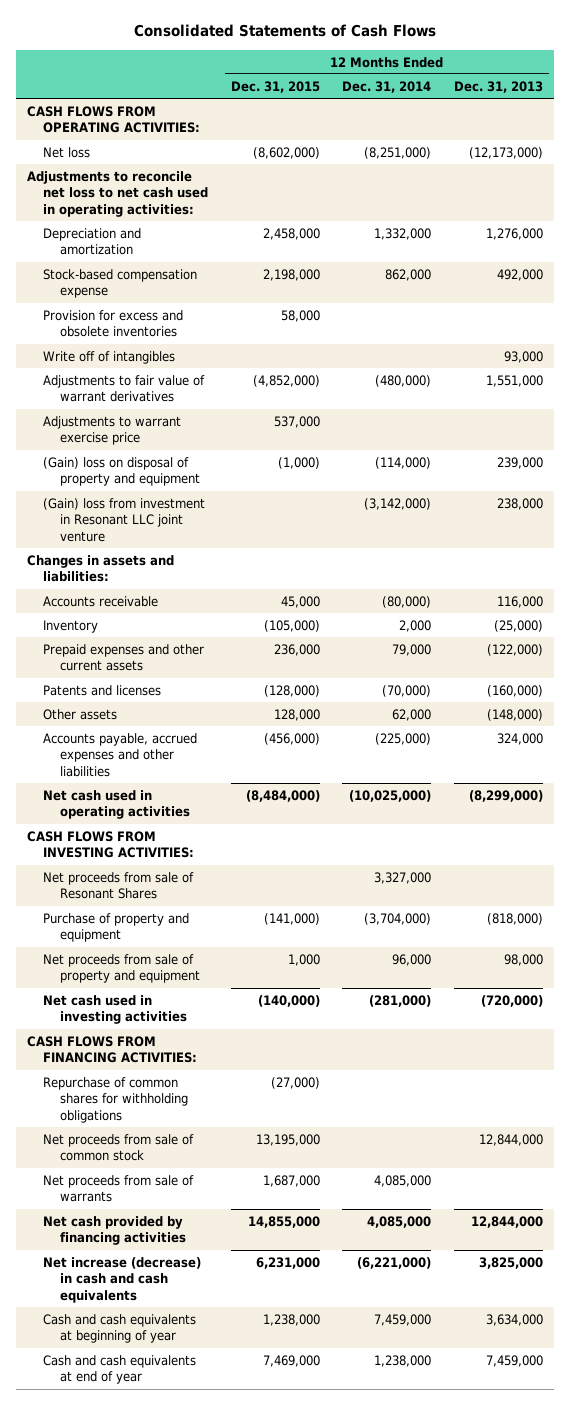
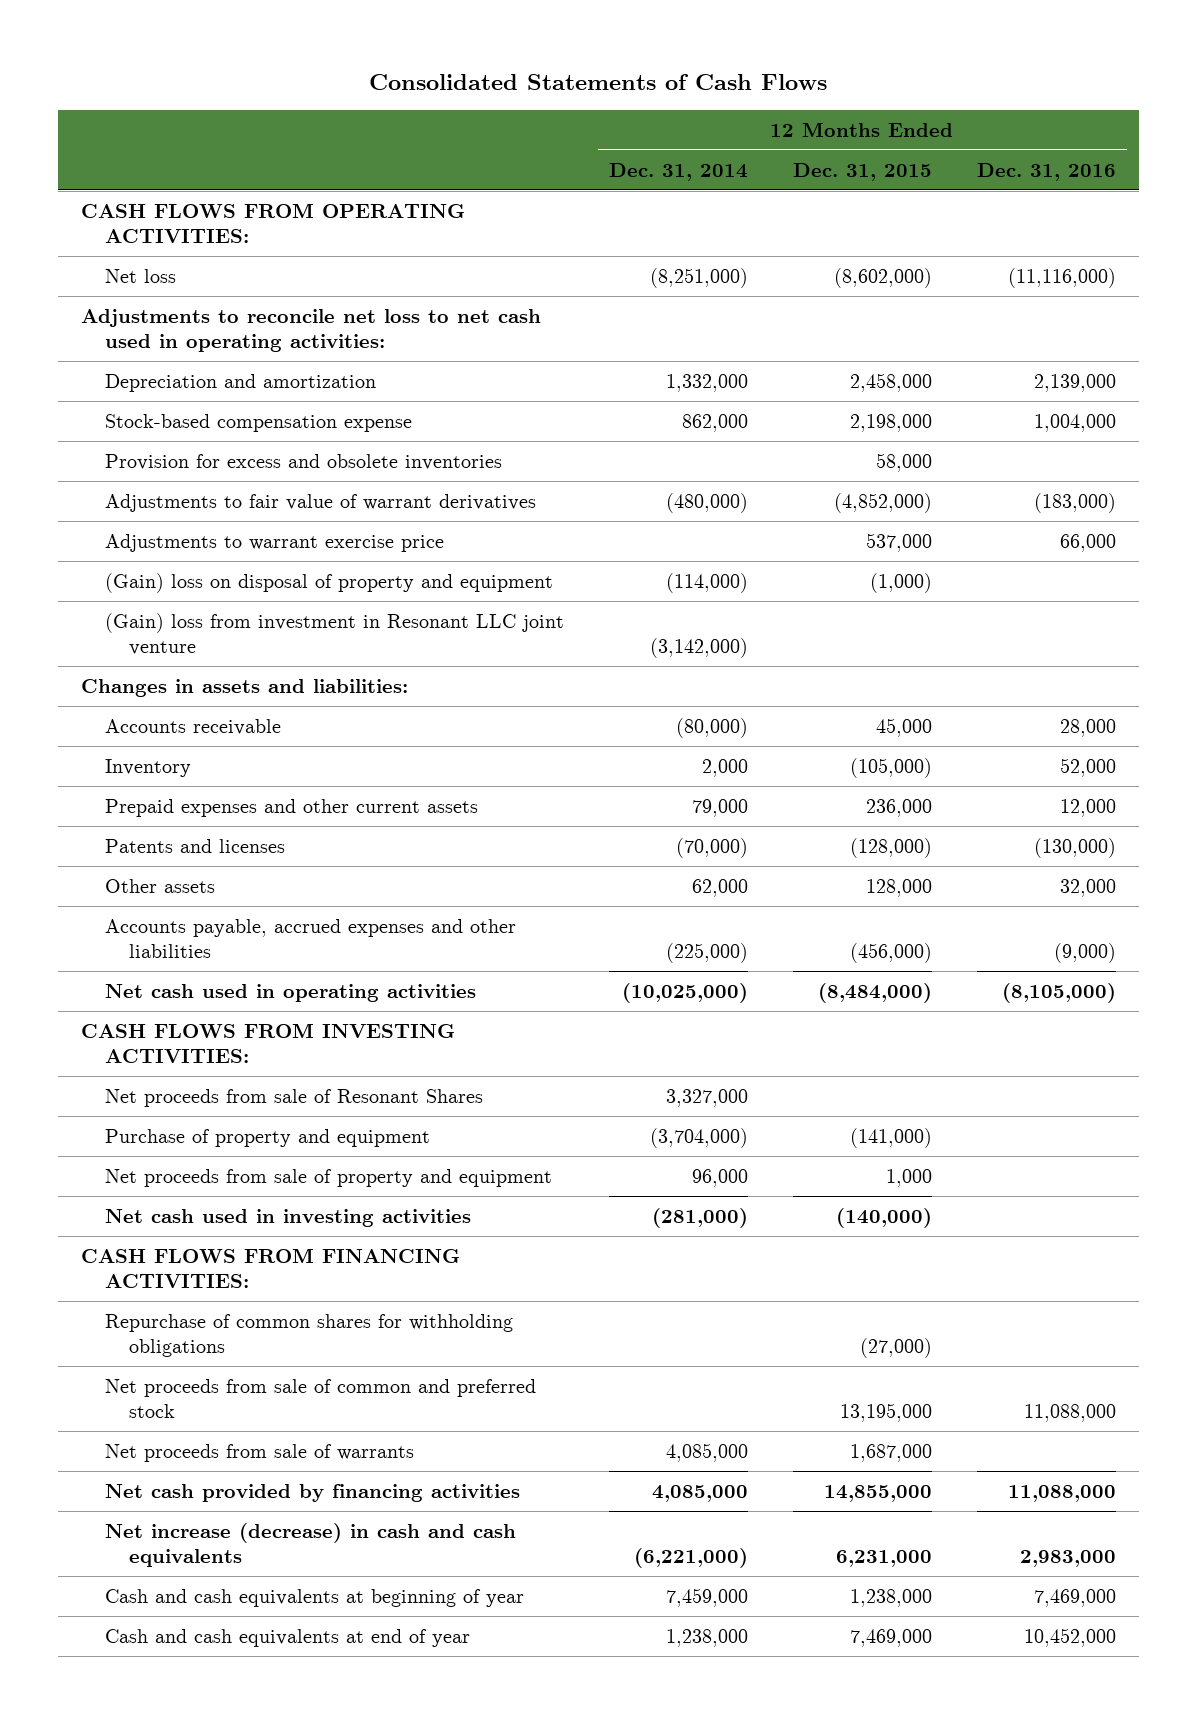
- | 12 Months Ended Dec. 31, 2015 | 12 Months Ended Dec. 31, 2014 | 12 Months Ended Dec. 31, 2013
+ | 12 Months Ended Dec. 31, 2014 | 12 Months Ended Dec. 31, 2015 | 12 Months Ended Dec. 31, 2016
- Write off of intangibles | | | 93,000
- Net proceeds from sale of common stock | 13,195,000 | | 12,844,000
+ Net proceeds from sale of common and preferred stock | | 13,195,000 | 11,088,000

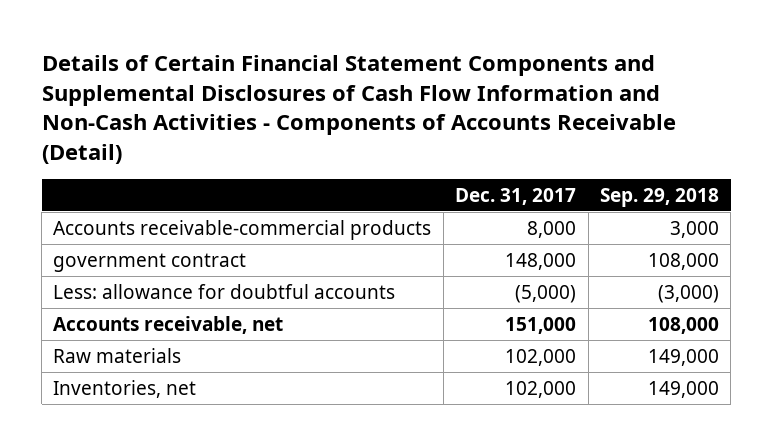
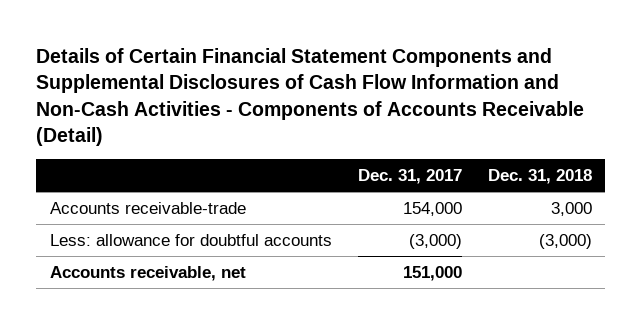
- | Dec. 31, 2017 | Sep. 29, 2018
+ | Dec. 31, 2017 | Dec. 31, 2018
- Accounts receivable-commercial products | 8,000 | 3,000
- government contract | 148,000 | 108,000
- Less: allowance for doubtful accounts | (5,000) | (3,000)
+ Accounts receivable-trade | 154,000 | 3,000
+ Less: allowance for doubtful accounts | (3,000) | (3,000)
- Raw materials | 102,000 | 149,000
- Inventories, net | 102,000 | 149,000

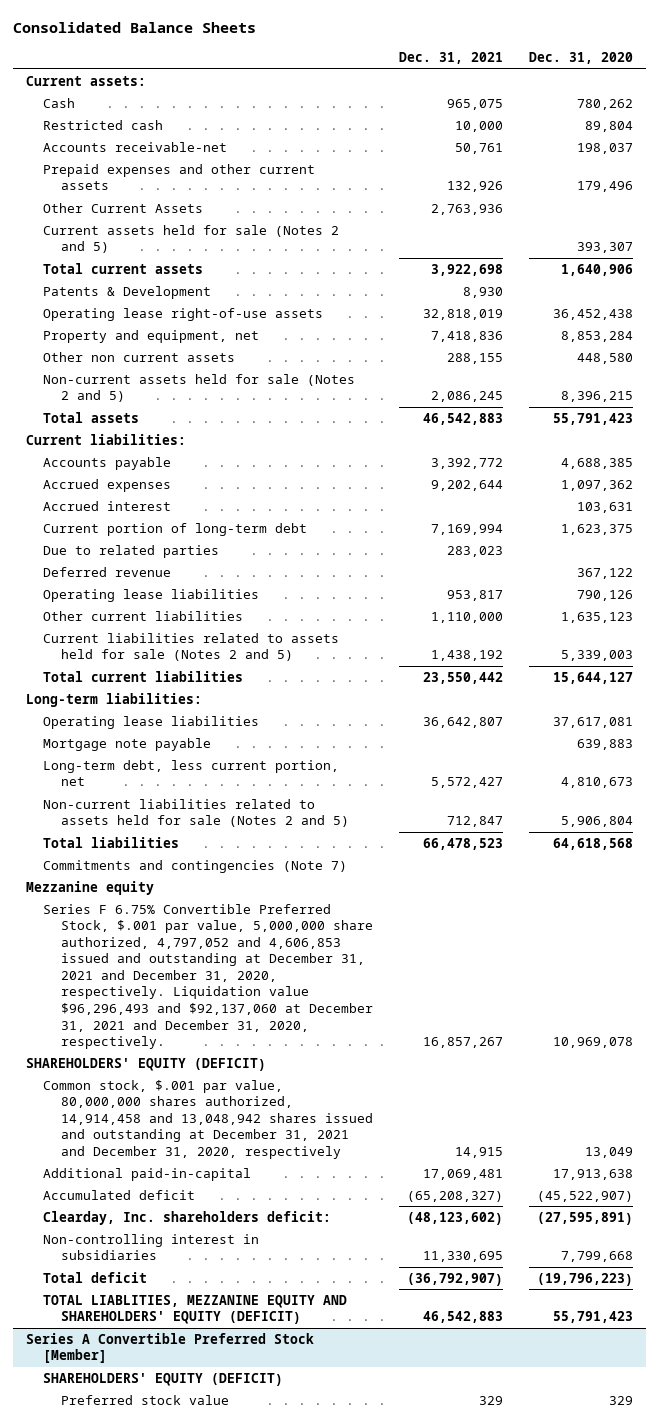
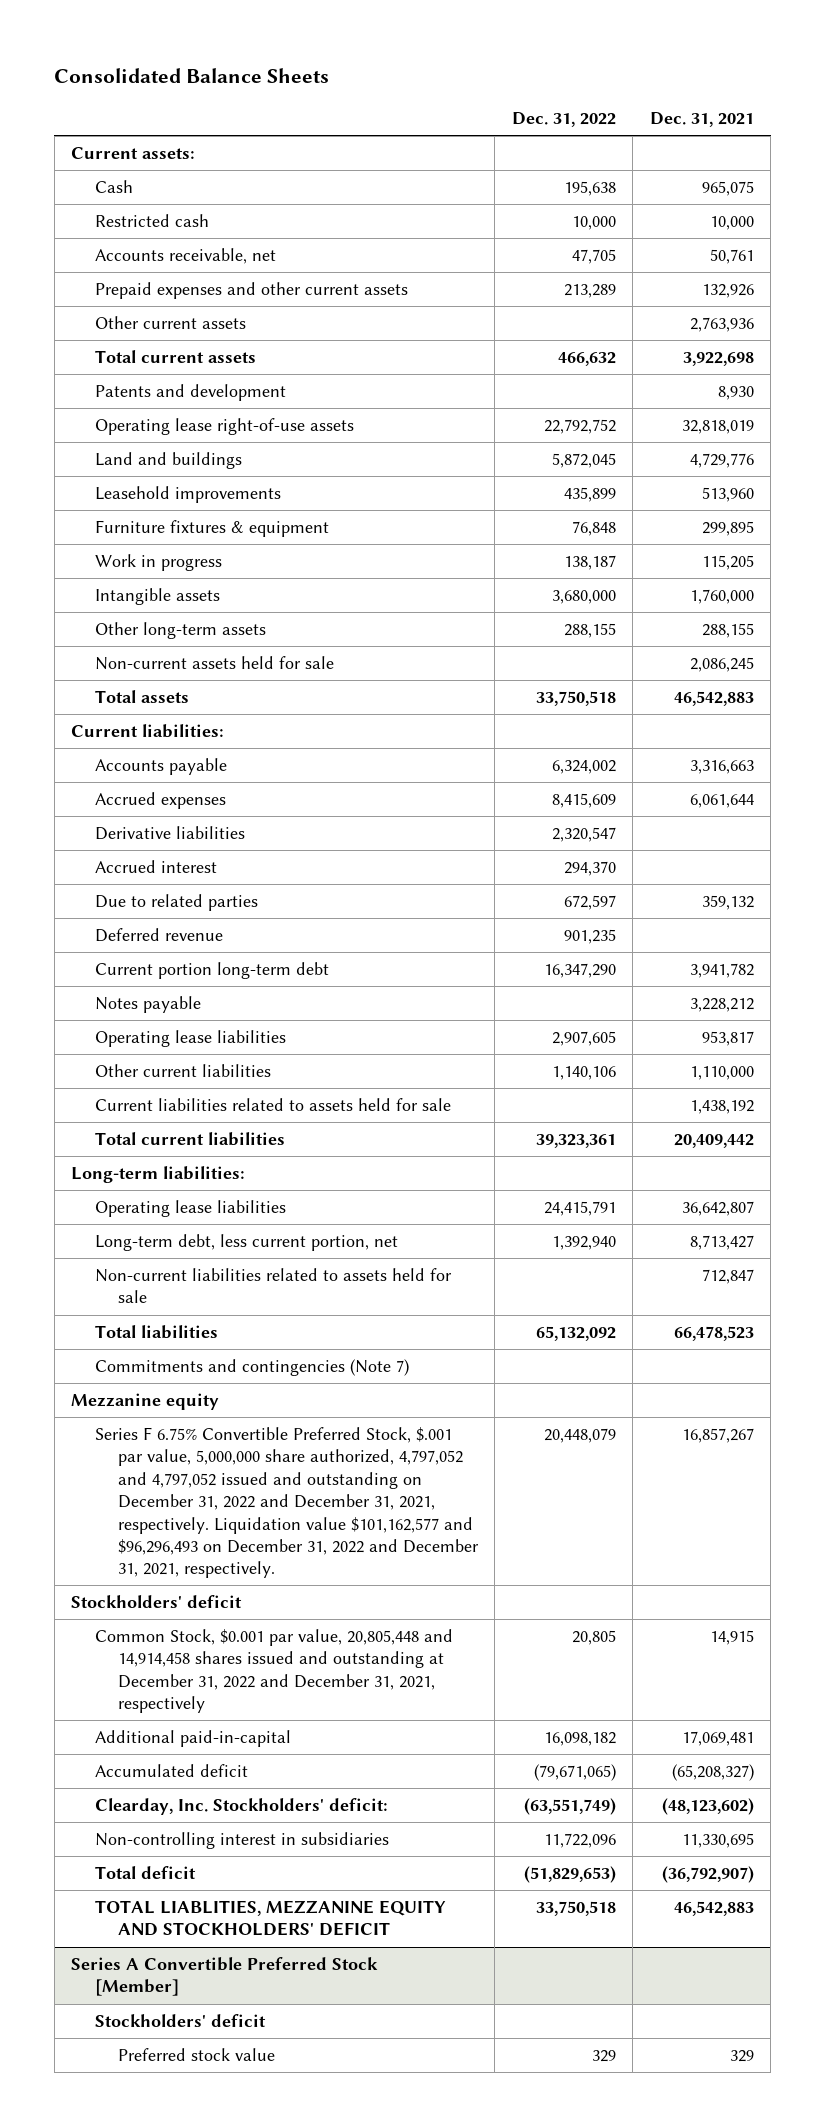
- | Dec. 31, 2021 | Dec. 31, 2020
+ | Dec. 31, 2022 | Dec. 31, 2021
- Accounts receivable-net | 50,761 | 198,037
+ Accounts receivable, net | 47,705 | 50,761
- Other Current Assets | 2,763,936 |
- Current assets held for sale (Notes 2 and 5) | | 393,307
+ Other current assets | | 2,763,936
- Patents & Development | 8,930 |
+ Patents and development | | 8,930
- Property and equipment, net | 7,418,836 | 8,853,284
- Other non current assets | 288,155 | 448,580
- Non-current assets held for sale (Notes 2 and 5) | 2,086,245 | 8,396,215
+ Land and buildings | 5,872,045 | 4,729,776
+ Leasehold improvements | 435,899 | 513,960
+ Furniture fixtures & equipment | 76,848 | 299,895
+ Work in progress | 138,187 | 115,205
+ Intangible assets | 3,680,000 | 1,760,000
+ Other long-term assets | 288,155 | 288,155
+ Non-current assets held for sale | | 2,086,245
- Accounts payable | 3,392,772 | 4,688,385
- Accrued expenses | 9,202,644 | 1,097,362
+ Accounts payable | 6,324,002 | 3,316,663
+ Accrued expenses | 8,415,609 | 6,061,644
+ Derivative liabilities | 2,320,547 |
- Current portion of long-term debt | 7,169,994 | 1,623,375
- Due to related parties | 283,023 |
+ Due to related parties | 672,597 | 359,132
+ Current portion long-term debt | 16,347,290 | 3,941,782
+ Notes payable | | 3,228,212
- Current liabilities related to assets held for sale (Notes 2 and 5) | 1,438,192 | 5,339,003
- Total current liabilities | 23,550,442 | 15,644,127
+ Current liabilities related to assets held for sale | | 1,438,192
+ Total current liabilities | 39,323,361 | 20,409,442
- Mortgage note payable | | 639,883
- Long-term debt, less current portion, net | 5,572,427 | 4,810,673
- Non-current liabilities related to assets held for sale (Notes 2 and 5) | 712,847 | 5,906,804
+ Long-term debt, less current portion, net | 1,392,940 | 8,713,427
+ Non-current liabilities related to assets held for sale | | 712,847
- Series F 6.75% Convertible Preferred Stock, $.001 par value, 5,000,000 share authorized, 4,797,052 and 4,606,853 issued and outstanding at December 31, 2021 and December 31, 2020, respectively. Liquidation value $96,296,493 and $92,137,060 at December 31, 2021 and December 31, 2020, respectively. | 16,857,267 | 10,969,078
- SHAREHOLDERS' EQUITY (DEFICIT)
- Common stock, $.001 par value, 80,000,000 shares authorized, 14,914,458 and 13,048,942 shares issued and outstanding at December 31, 2021 and December 31, 2020, respectively | 14,915 | 13,049
+ Series F 6.75% Convertible Preferred Stock, $.001 par value, 5,000,000 share authorized, 4,797,052 and 4,797,052 issued and outstanding on December 31, 2022 and December 31, 2021, respectively. Liquidation value $101,162,577 and $96,296,493 on December 31, 2022 and December 31, 2021, respectively. | 20,448,079 | 16,857,267
+ Stockholders' deficit
+ Common Stock, $0.001 par value, 20,805,448 and 14,914,458 shares issued and outstanding at December 31, 2022 and December 31, 2021, respectively | 20,805 | 14,915
- Clearday, Inc. shareholders deficit: | (48,123,602) | (27,595,891)
+ Clearday, Inc. Stockholders' deficit: | (63,551,749) | (48,123,602)
- TOTAL LIABLITIES, MEZZANINE EQUITY AND SHAREHOLDERS' EQUITY (DEFICIT) | 46,542,883 | 55,791,423
+ TOTAL LIABLITIES, MEZZANINE EQUITY AND STOCKHOLDERS' DEFICIT | 33,750,518 | 46,542,883
@ Series A Convertible Preferred Stock [Member]
- SHAREHOLDERS' EQUITY (DEFICIT)
+ Stockholders' deficit

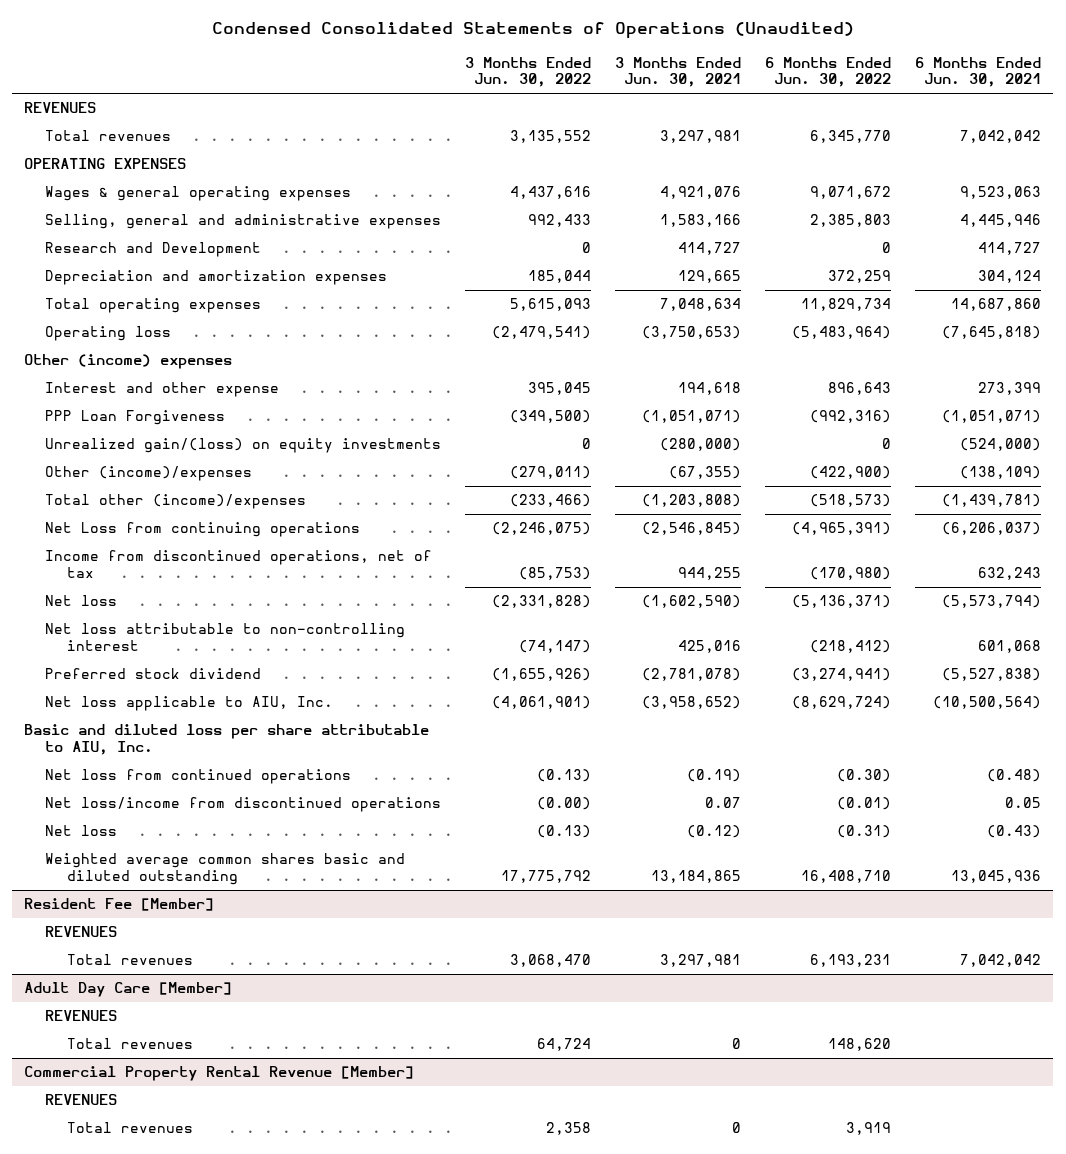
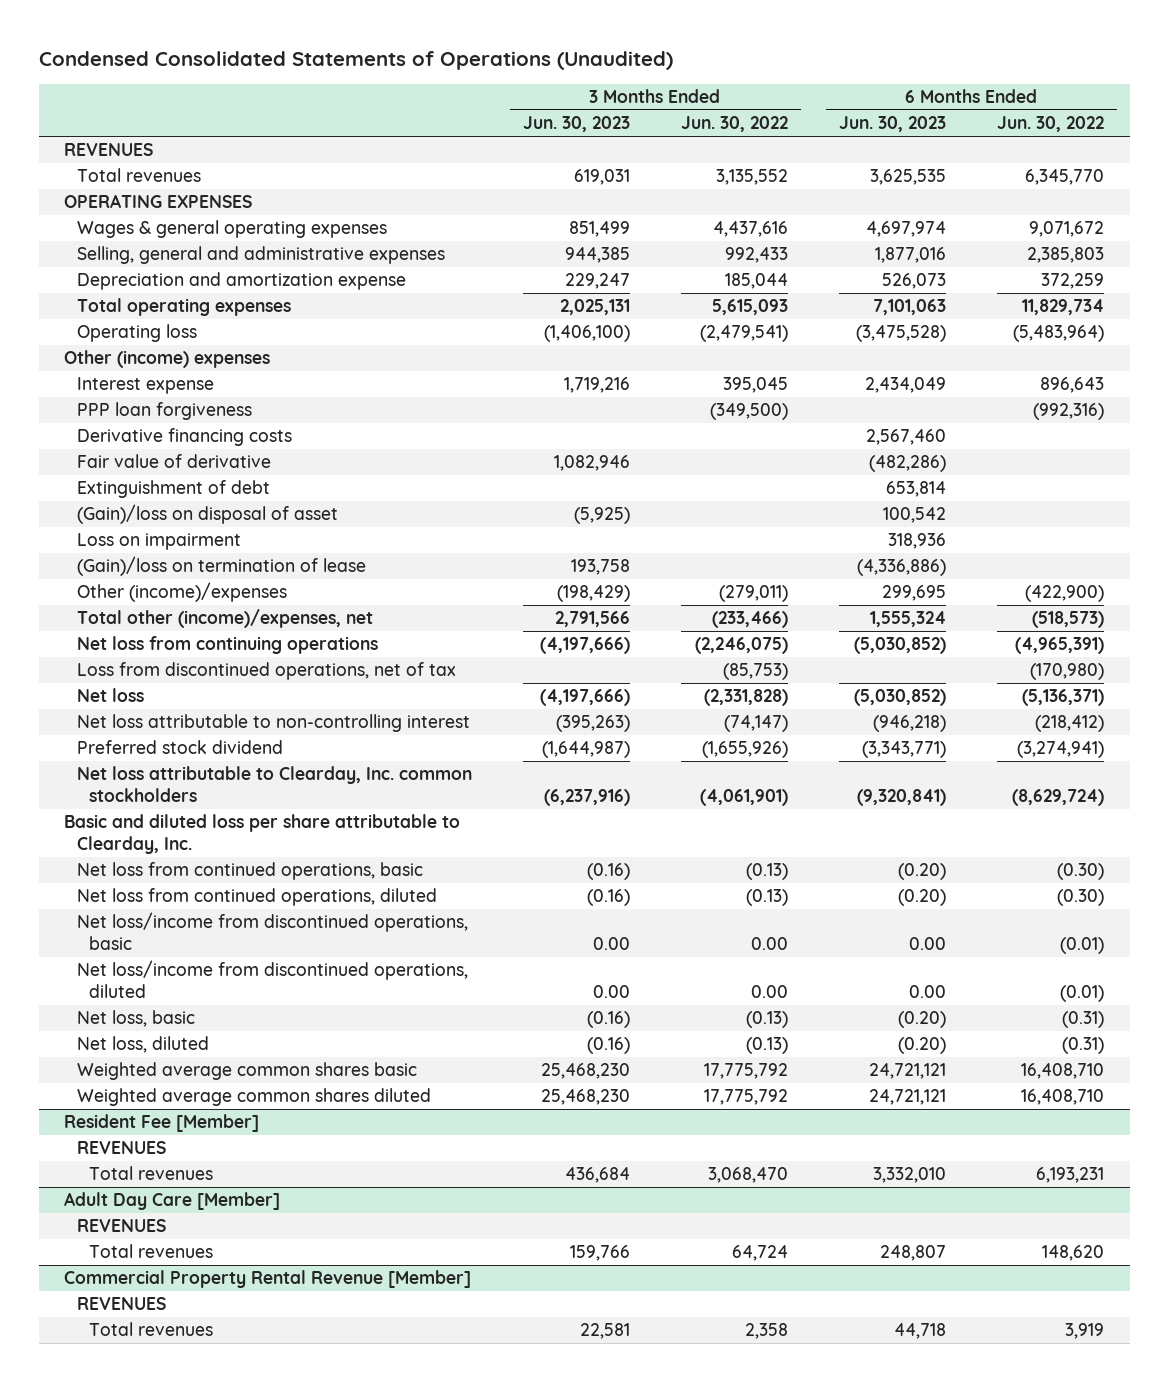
- | 3 Months Ended Jun. 30, 2022 | 3 Months Ended Jun. 30, 2021 | 6 Months Ended Jun. 30, 2022 | 6 Months Ended Jun. 30, 2021
+ | 3 Months Ended Jun. 30, 2023 | 3 Months Ended Jun. 30, 2022 | 6 Months Ended Jun. 30, 2023 | 6 Months Ended Jun. 30, 2022
- Research and Development | 0 | 414,727 | 0 | 414,727
- Depreciation and amortization expenses | 185,044 | 129,665 | 372,259 | 304,124
+ Depreciation and amortization expense | 229,247 | 185,044 | 526,073 | 372,259
- Interest and other expense | 395,045 | 194,618 | 896,643 | 273,399
- PPP Loan Forgiveness | (349,500) | (1,051,071) | (992,316) | (1,051,071)
- Unrealized gain/(loss) on equity investments | 0 | (280,000) | 0 | (524,000)
+ Interest expense | 1,719,216 | 395,045 | 2,434,049 | 896,643
+ PPP loan forgiveness | | (349,500) | | (992,316)
+ Derivative financing costs | | | 2,567,460 |
+ Fair value of derivative | 1,082,946 | | (482,286) |
+ Extinguishment of debt | | | 653,814 |
+ (Gain)/loss on disposal of asset | (5,925) | | 100,542 |
+ Loss on impairment | | | 318,936 |
+ (Gain)/loss on termination of lease | 193,758 | | (4,336,886) |
- Total other (income)/expenses | (233,466) | (1,203,808) | (518,573) | (1,439,781)
- Net Loss from continuing operations | (2,246,075) | (2,546,845) | (4,965,391) | (6,206,037)
- Income from discontinued operations, net of tax | (85,753) | 944,255 | (170,980) | 632,243
+ Total other (income)/expenses, net | 2,791,566 | (233,466) | 1,555,324 | (518,573)
+ Net loss from continuing operations | (4,197,666) | (2,246,075) | (5,030,852) | (4,965,391)
+ Loss from discontinued operations, net of tax | | (85,753) | | (170,980)
- Net loss applicable to AIU, Inc. | (4,061,901) | (3,958,652) | (8,629,724) | (10,500,564)
- Basic and diluted loss per share attributable to AIU, Inc.
- Net loss from continued operations | (0.13) | (0.19) | (0.30) | (0.48)
- Net loss/income from discontinued operations | (0.00) | 0.07 | (0.01) | 0.05
- Net loss | (0.13) | (0.12) | (0.31) | (0.43)
- Weighted average common shares basic and diluted outstanding | 17,775,792 | 13,184,865 | 16,408,710 | 13,045,936
+ Net loss attributable to Clearday, Inc. common stockholders | (6,237,916) | (4,061,901) | (9,320,841) | (8,629,724)
+ Basic and diluted loss per share attributable to Clearday, Inc.
+ Net loss from continued operations, basic | (0.16) | (0.13) | (0.20) | (0.30)
+ Net loss from continued operations, diluted | (0.16) | (0.13) | (0.20) | (0.30)
+ Net loss/income from discontinued operations, basic | 0.00 | 0.00 | 0.00 | (0.01)
+ Net loss/income from discontinued operations, diluted | 0.00 | 0.00 | 0.00 | (0.01)
+ Net loss, basic | (0.16) | (0.13) | (0.20) | (0.31)
+ Net loss, diluted | (0.16) | (0.13) | (0.20) | (0.31)
+ Weighted average common shares basic | 25,468,230 | 17,775,792 | 24,721,121 | 16,408,710
+ Weighted average common shares diluted | 25,468,230 | 17,775,792 | 24,721,121 | 16,408,710

